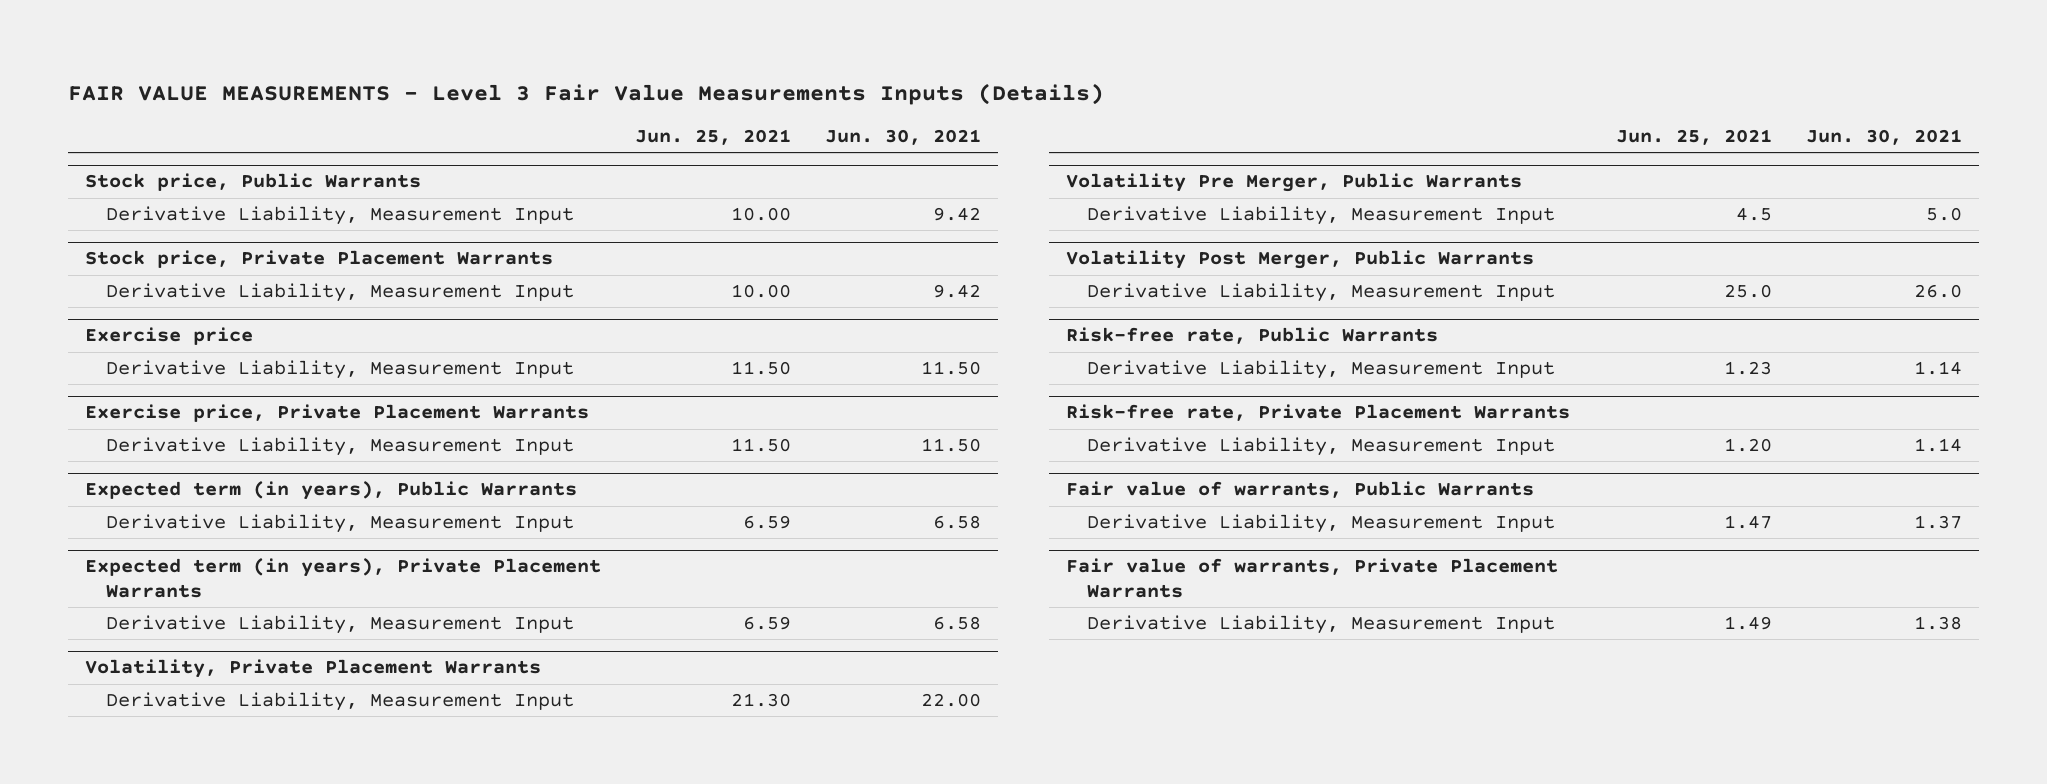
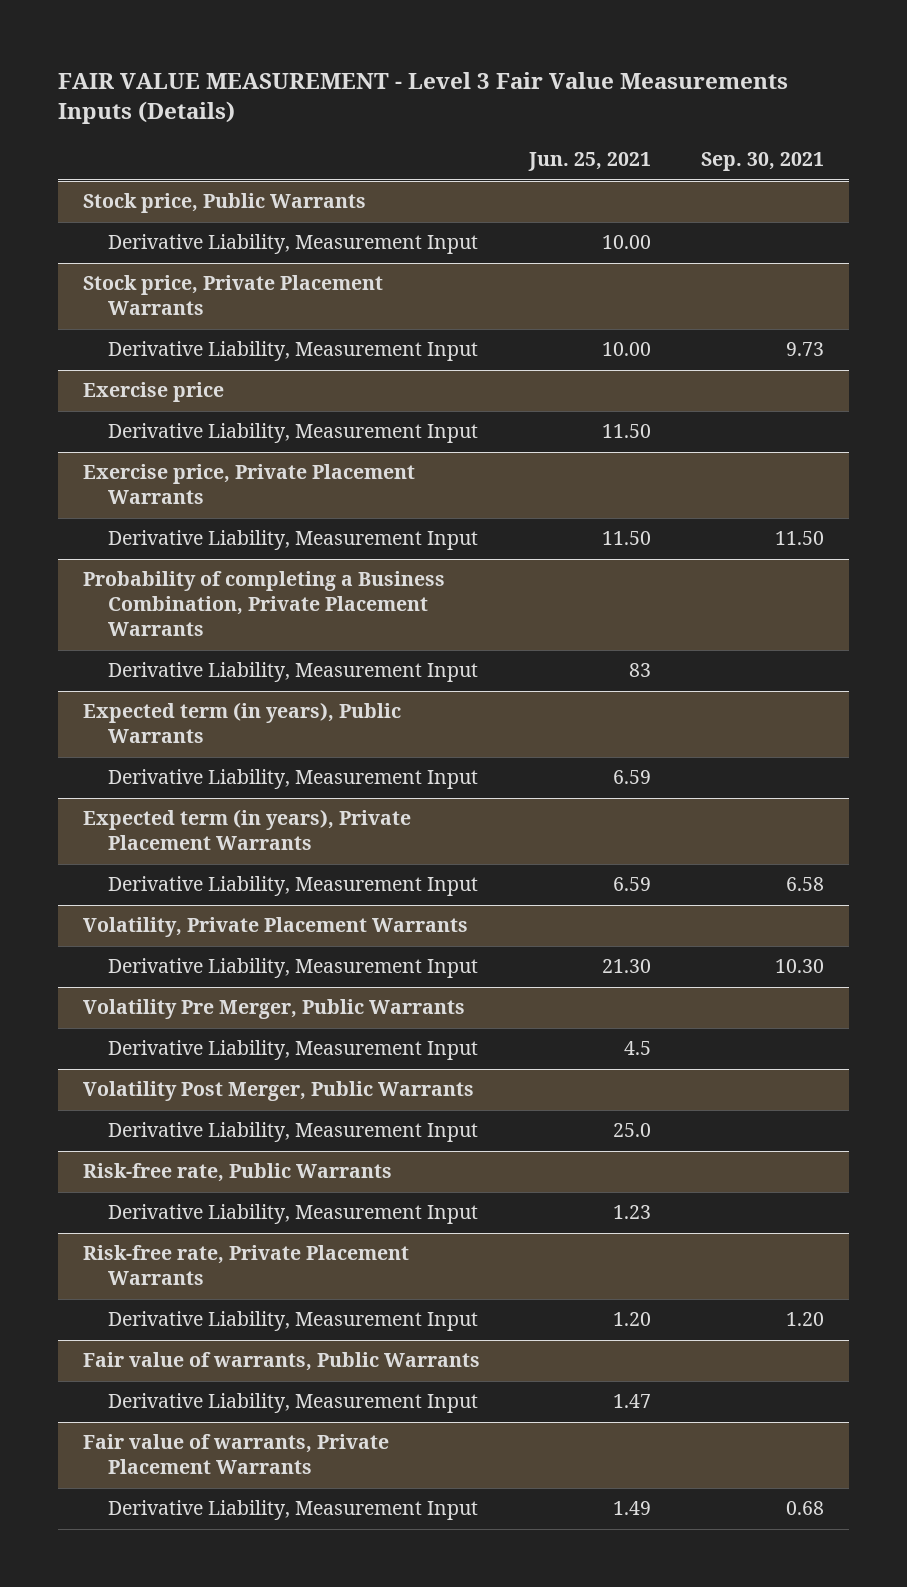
- FAIR VALUE MEASUREMENTS - Level 3 Fair Value Measurements Inputs (Details)
+ FAIR VALUE MEASUREMENT - Level 3 Fair Value Measurements Inputs (Details)
- | Jun. 25, 2021 | Jun. 30, 2021
+ | Jun. 25, 2021 | Sep. 30, 2021
+ Probability of completing a Business Combination, Private Placement Warrants
+ Derivative Liability, Measurement Input | 83 |

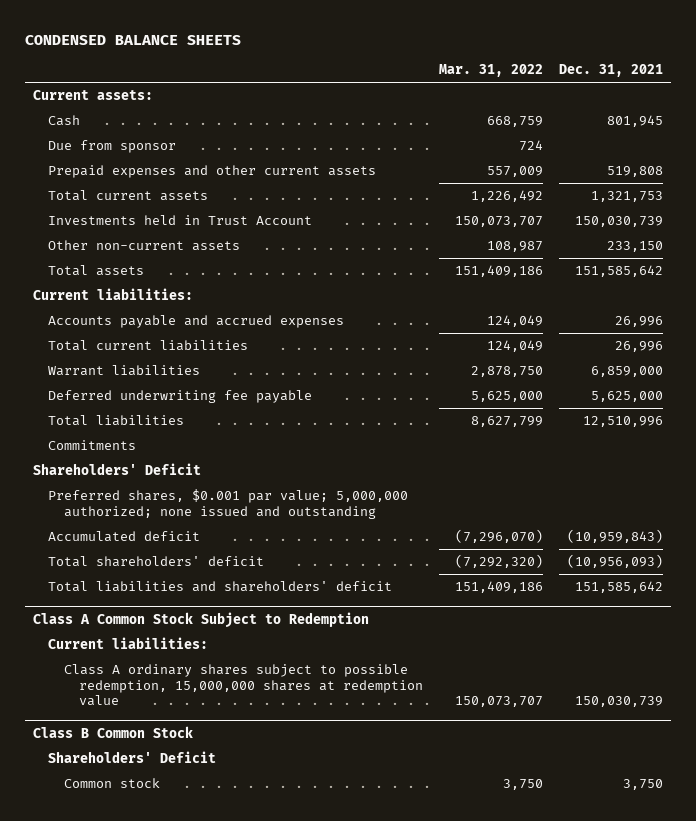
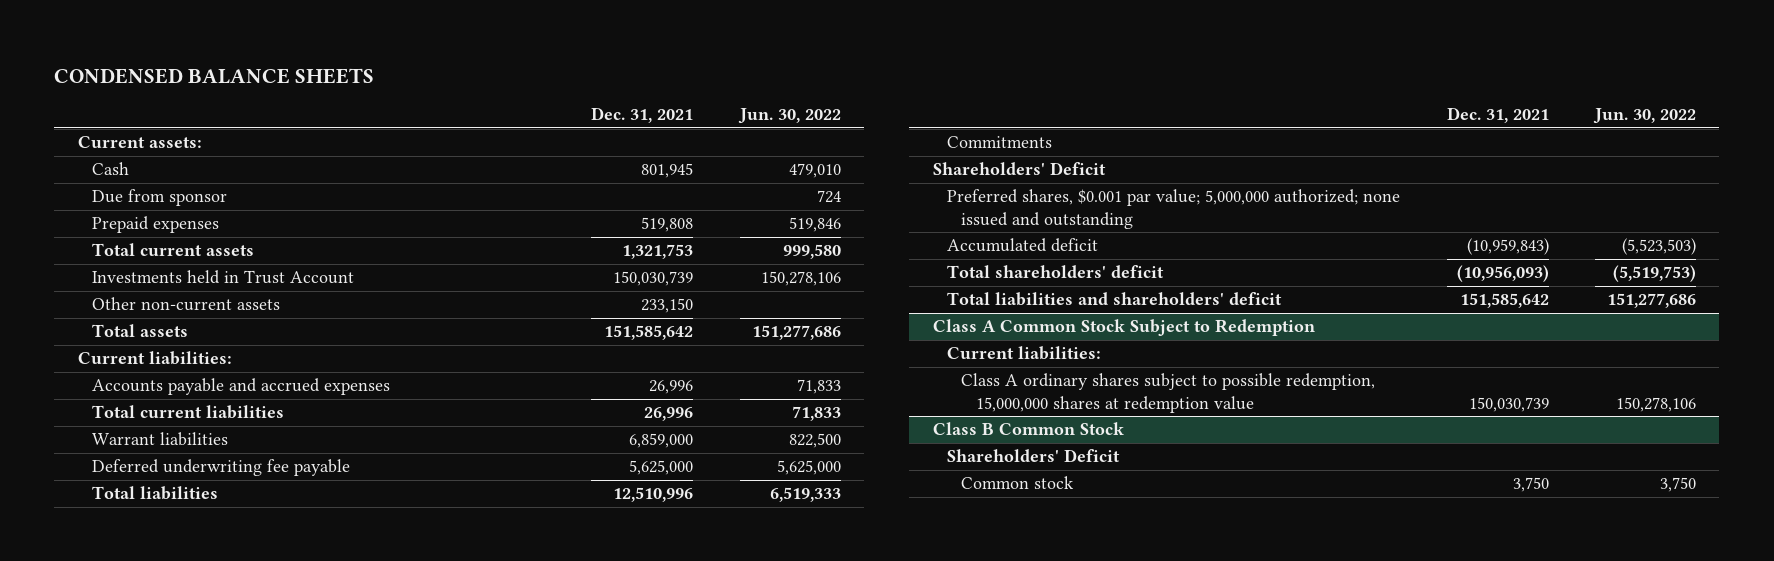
- | Mar. 31, 2022 | Dec. 31, 2021
+ | Dec. 31, 2021 | Jun. 30, 2022
- Prepaid expenses and other current assets | 557,009 | 519,808
+ Prepaid expenses | 519,808 | 519,846

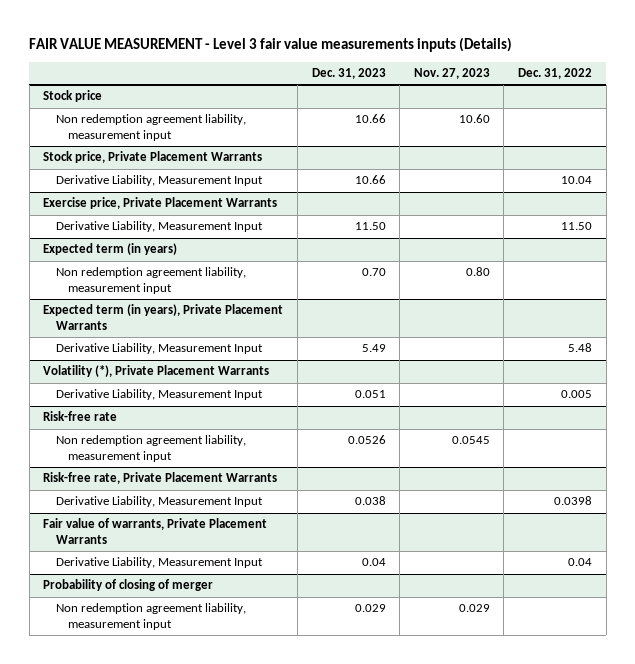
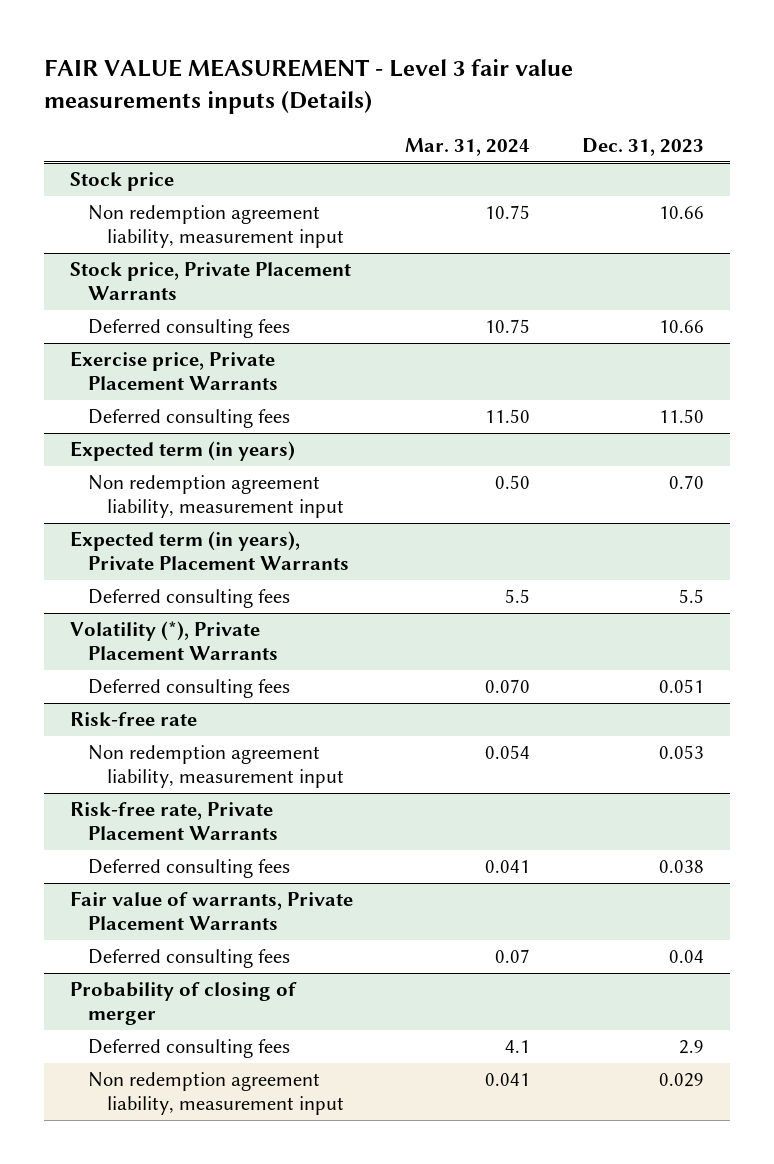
- | Dec. 31, 2023 | Nov. 27, 2023 | Dec. 31, 2022
+ | Mar. 31, 2024 | Dec. 31, 2023
@ Stock price, Private Placement Warrants
- Derivative Liability, Measurement Input | 10.66 | | 10.04
+ Deferred consulting fees | 10.75 | 10.66
@ Exercise price, Private Placement Warrants
- Derivative Liability, Measurement Input | 11.50 | | 11.50
+ Deferred consulting fees | 11.50 | 11.50
@ Expected term (in years), Private Placement Warrants
- Derivative Liability, Measurement Input | 5.49 | | 5.48
+ Deferred consulting fees | 5.5 | 5.5
@ Volatility (*), Private Placement Warrants
- Derivative Liability, Measurement Input | 0.051 | | 0.005
+ Deferred consulting fees | 0.070 | 0.051
@ Risk-free rate
- Non redemption agreement liability, measurement input | 0.0526 | 0.0545 |
+ Non redemption agreement liability, measurement input | 0.054 | 0.053
@ Risk-free rate, Private Placement Warrants
- Derivative Liability, Measurement Input | 0.038 | | 0.0398
+ Deferred consulting fees | 0.041 | 0.038
@ Fair value of warrants, Private Placement Warrants
- Derivative Liability, Measurement Input | 0.04 | | 0.04
+ Deferred consulting fees | 0.07 | 0.04
@ Probability of closing of merger
+ Deferred consulting fees | 4.1 | 2.9

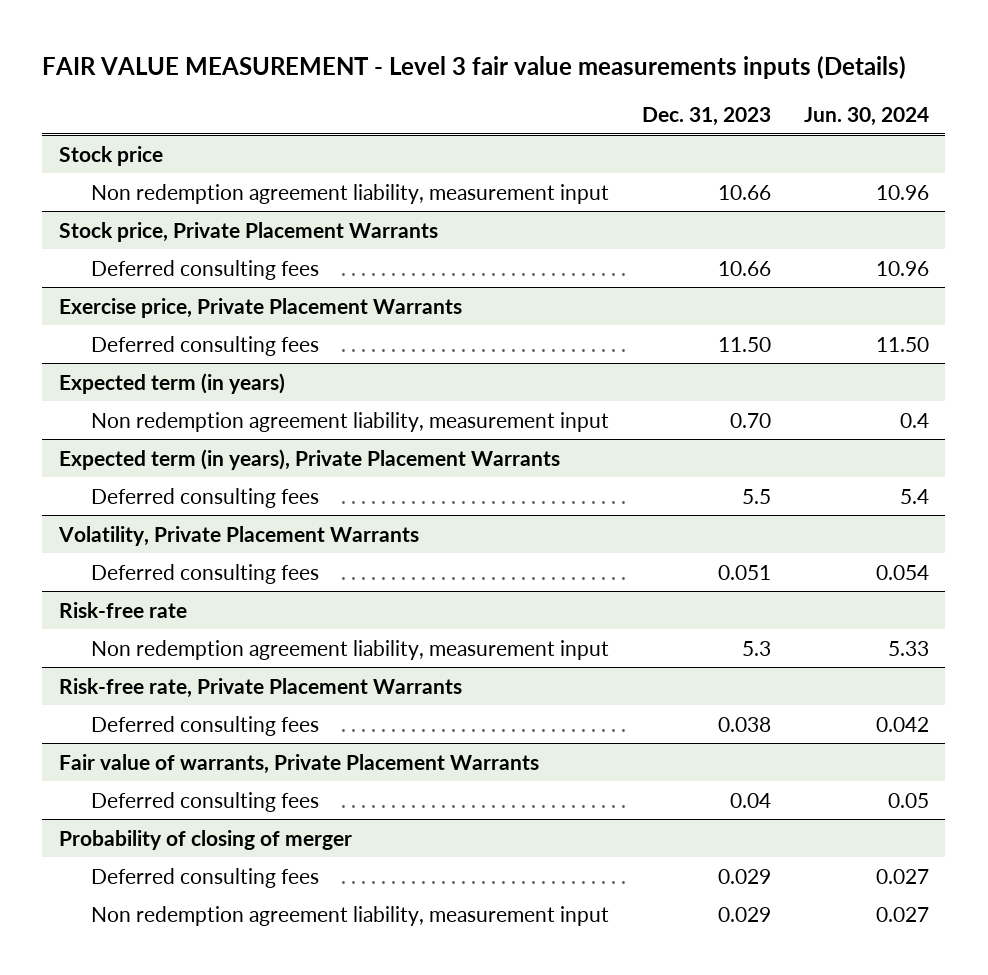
- | Mar. 31, 2024 | Dec. 31, 2023
+ | Dec. 31, 2023 | Jun. 30, 2024
- Volatility (*), Private Placement Warrants
+ Volatility, Private Placement Warrants
@ Risk-free rate
- Non redemption agreement liability, measurement input | 0.054 | 0.053
+ Non redemption agreement liability, measurement input | 5.3 | 5.33
@ Probability of closing of merger
- Deferred consulting fees | 4.1 | 2.9
+ Deferred consulting fees | 0.029 | 0.027

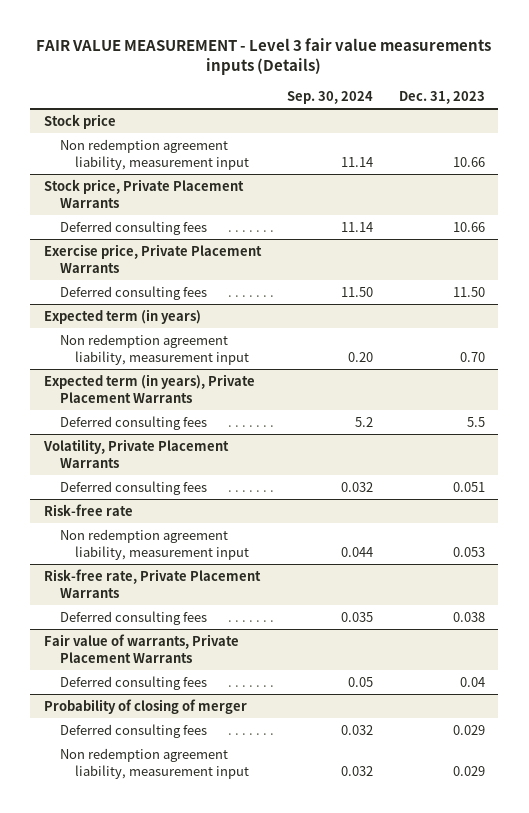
- | Dec. 31, 2023 | Jun. 30, 2024
+ | Sep. 30, 2024 | Dec. 31, 2023
@ Risk-free rate
- Non redemption agreement liability, measurement input | 5.3 | 5.33
+ Non redemption agreement liability, measurement input | 0.044 | 0.053

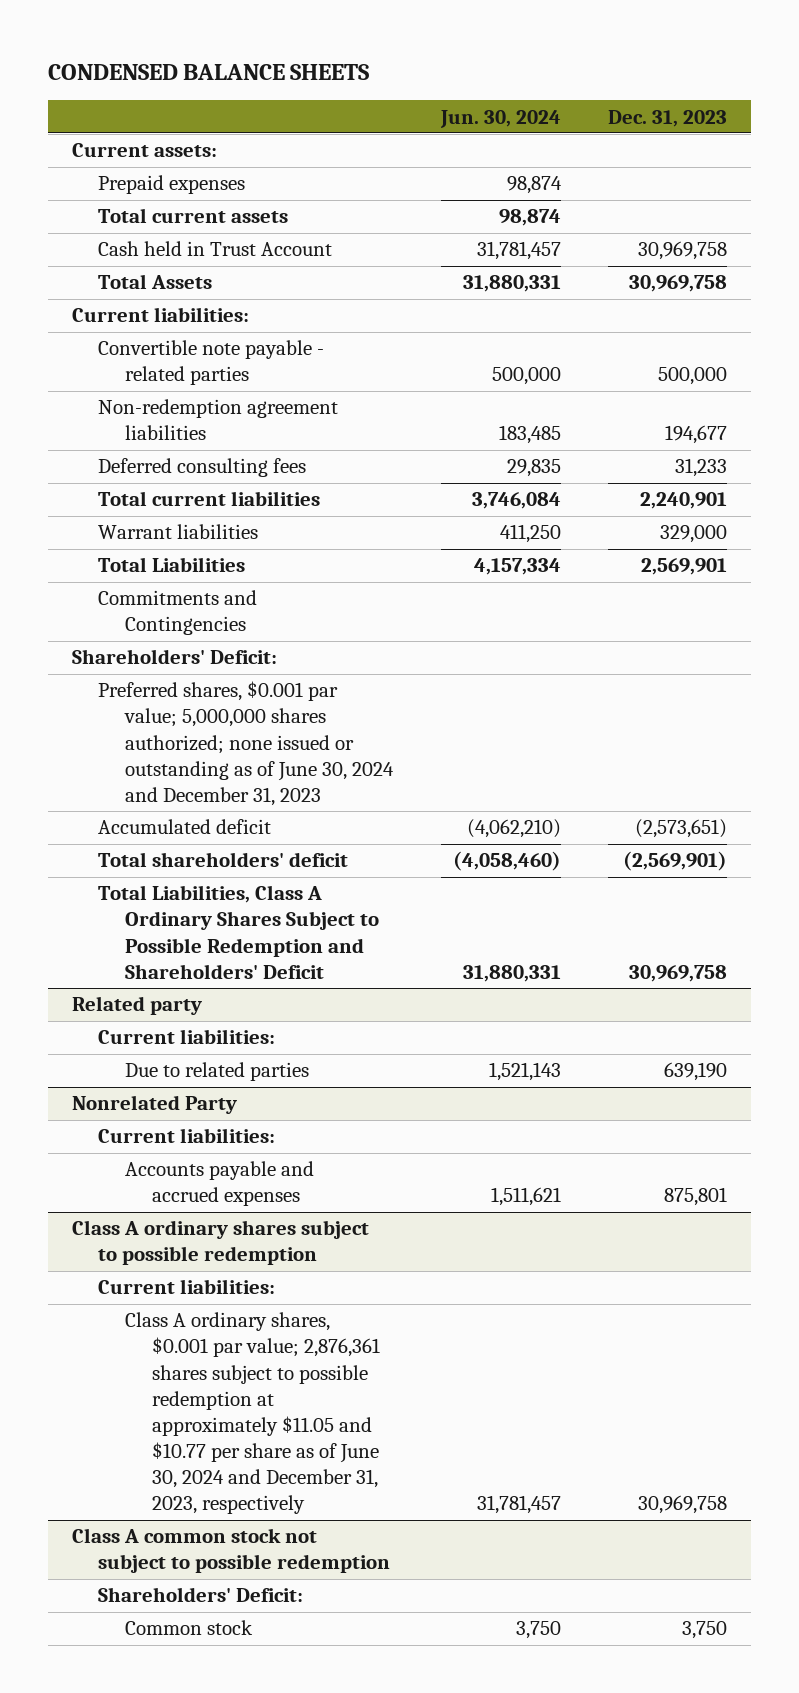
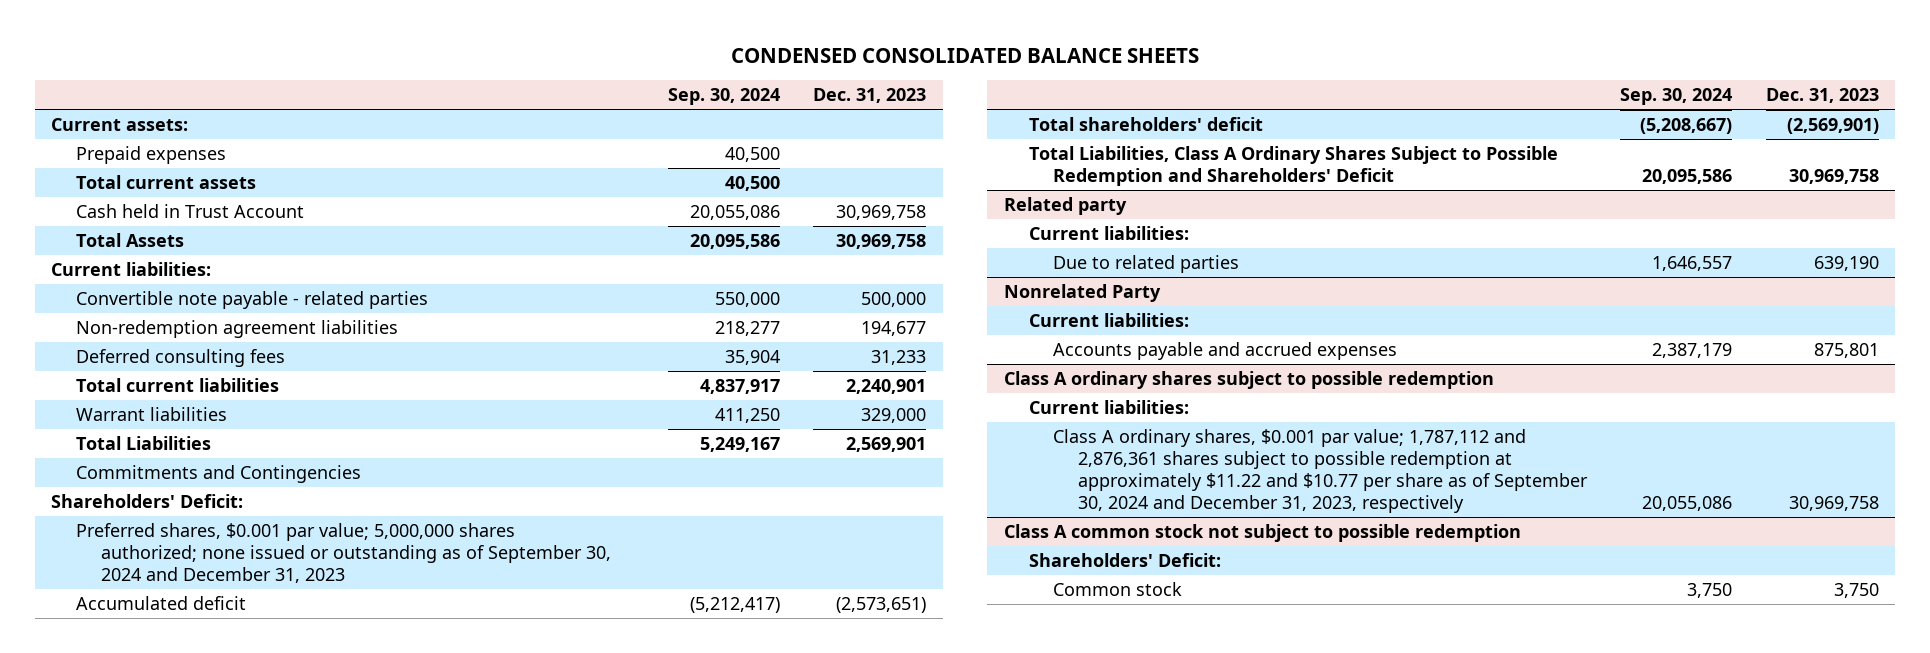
- CONDENSED BALANCE SHEETS
+ CONDENSED CONSOLIDATED BALANCE SHEETS
- | Jun. 30, 2024 | Dec. 31, 2023
+ | Sep. 30, 2024 | Dec. 31, 2023
- Preferred shares, $0.001 par value; 5,000,000 shares authorized; none issued or outstanding as of June 30, 2024 and December 31, 2023
+ Preferred shares, $0.001 par value; 5,000,000 shares authorized; none issued or outstanding as of September 30, 2024 and December 31, 2023
@ Class A ordinary shares subject to possible redemption
- Class A ordinary shares, $0.001 par value; 2,876,361 shares subject to possible redemption at approximately $11.05 and $10.77 per share as of June 30, 2024 and December 31, 2023, respectively | 31,781,457 | 30,969,758
+ Class A ordinary shares, $0.001 par value; 1,787,112 and 2,876,361 shares subject to possible redemption at approximately $11.22 and $10.77 per share as of September 30, 2024 and December 31, 2023, respectively | 20,055,086 | 30,969,758

